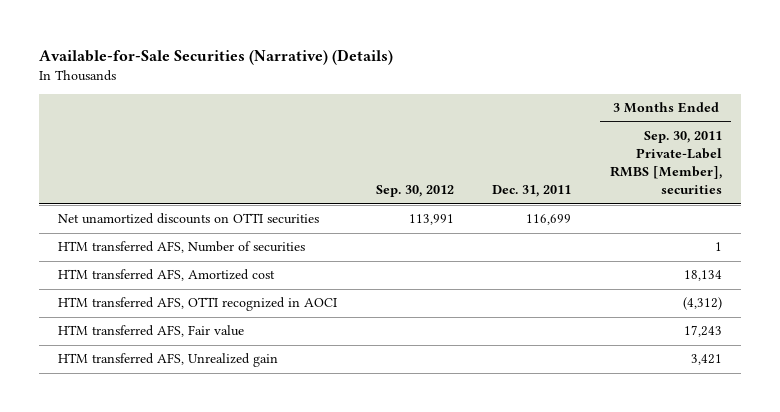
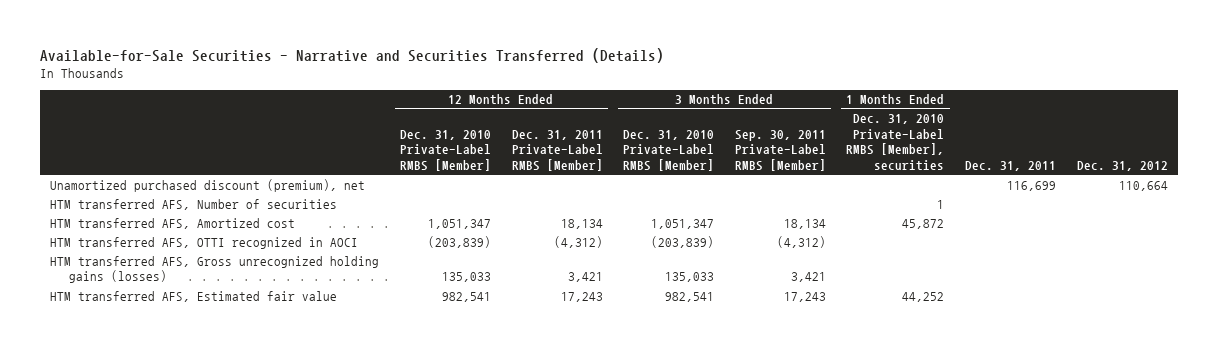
- Available-for-Sale Securities (Narrative) (Details)
+ Available-for-Sale Securities - Narrative and Securities Transferred (Details)
- | Sep. 30, 2012 | Dec. 31, 2011 | 3 Months Ended Sep. 30, 2011 Private-Label RMBS [Member], securities
+ | 12 Months Ended Dec. 31, 2010 Private-Label RMBS [Member] | 12 Months Ended Dec. 31, 2011 Private-Label RMBS [Member] | 3 Months Ended Dec. 31, 2010 Private-Label RMBS [Member] | 3 Months Ended Sep. 30, 2011 Private-Label RMBS [Member] | 1 Months Ended Dec. 31, 2010 Private-Label RMBS [Member], securities | Dec. 31, 2011 | Dec. 31, 2012
- Net unamortized discounts on OTTI securities | 113,991 | 116,699 |
+ Unamortized purchased discount (premium), net | | | | | | 116,699 | 110,664
- HTM transferred AFS, Fair value | | | 17,243
- HTM transferred AFS, Unrealized gain | | | 3,421
+ HTM transferred AFS, Gross unrecognized holding gains (losses) | 135,033 | 3,421 | 135,033 | 3,421 | | |
+ HTM transferred AFS, Estimated fair value | 982,541 | 17,243 | 982,541 | 17,243 | 44,252 | |

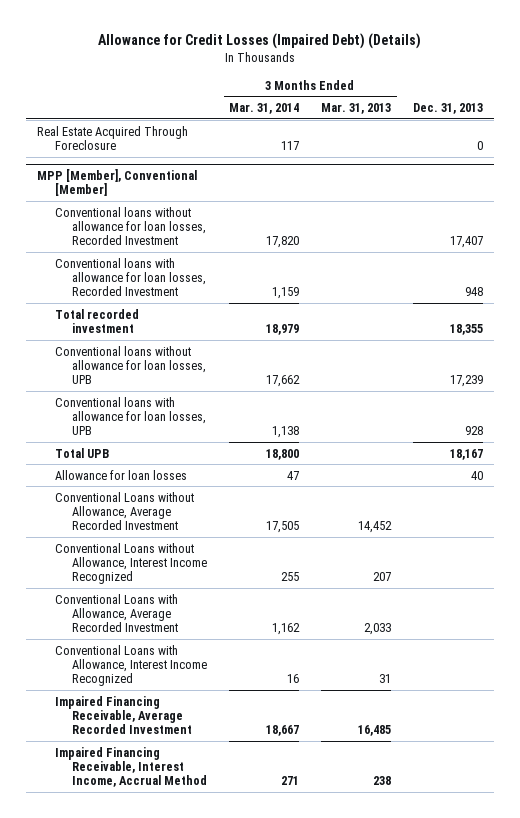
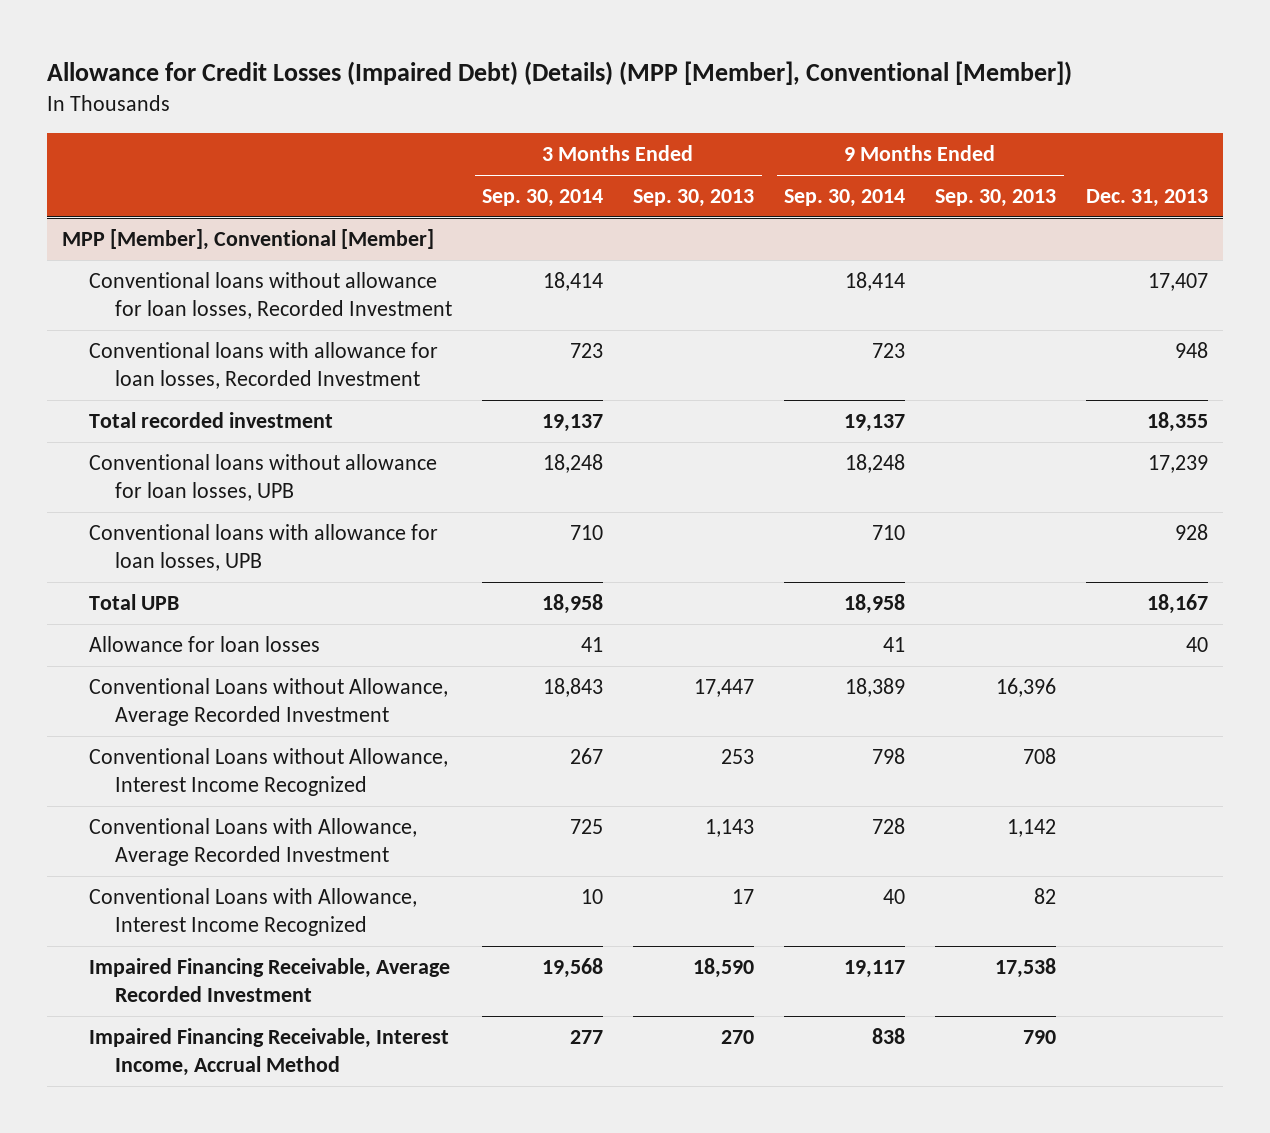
- Allowance for Credit Losses (Impaired Debt) (Details)
+ Allowance for Credit Losses (Impaired Debt) (Details) (MPP [Member], Conventional [Member])
- | 3 Months Ended Mar. 31, 2014 | 3 Months Ended Mar. 31, 2013 | Dec. 31, 2013
+ | 3 Months Ended Sep. 30, 2014 | 3 Months Ended Sep. 30, 2013 | 9 Months Ended Sep. 30, 2014 | 9 Months Ended Sep. 30, 2013 | Dec. 31, 2013
- Real Estate Acquired Through Foreclosure | 117 | | 0

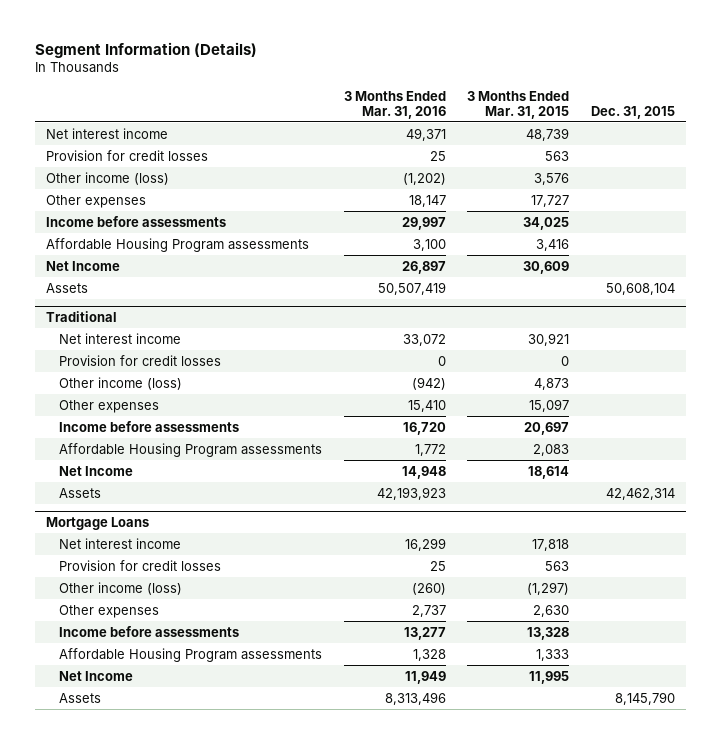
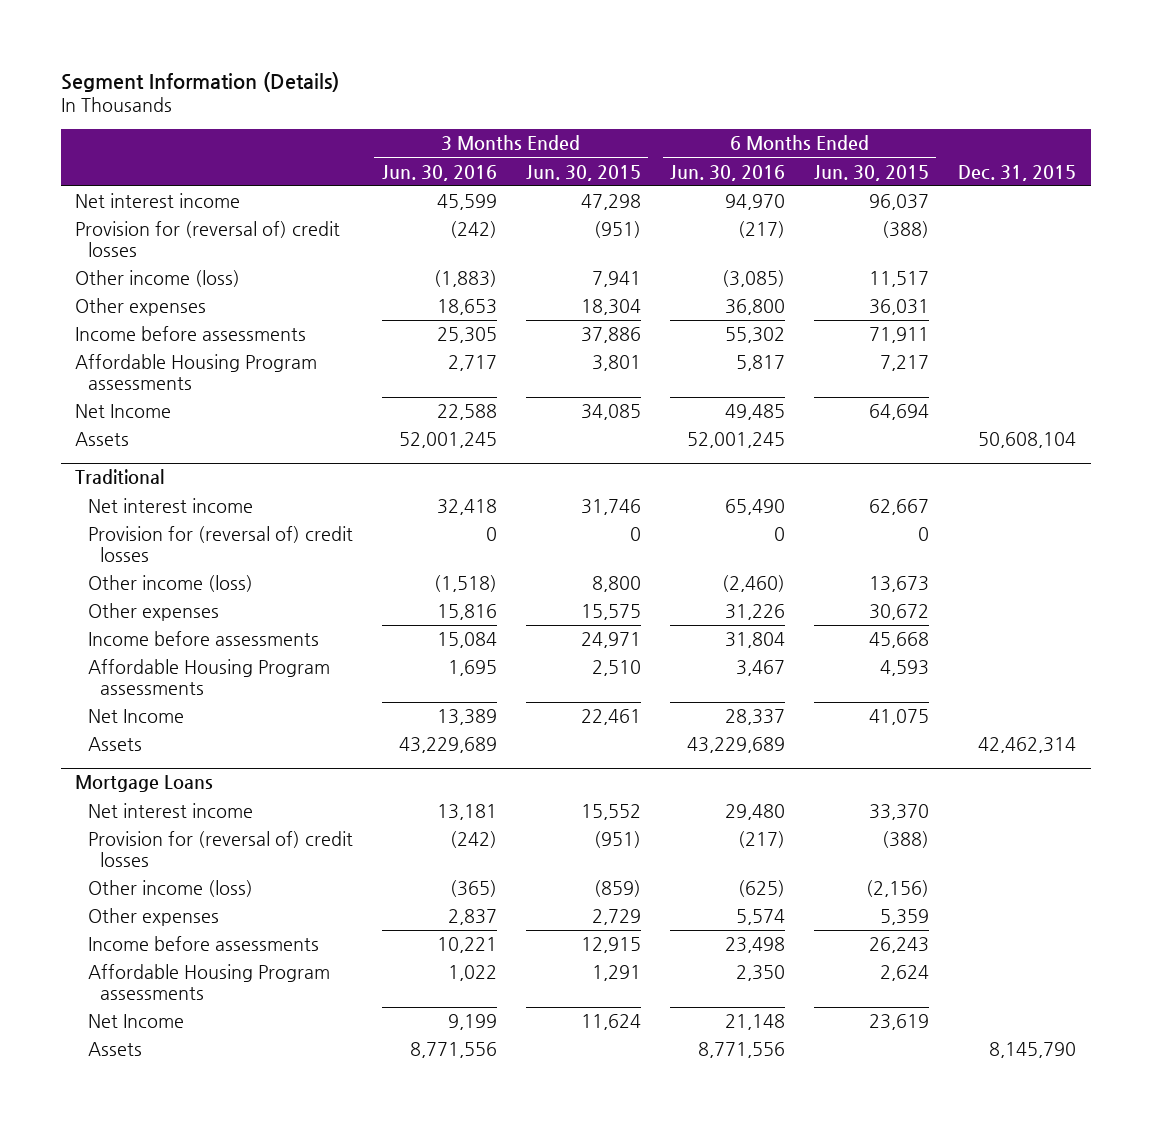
- | 3 Months Ended Mar. 31, 2016 | 3 Months Ended Mar. 31, 2015 | Dec. 31, 2015
+ | 3 Months Ended Jun. 30, 2016 | 3 Months Ended Jun. 30, 2015 | 6 Months Ended Jun. 30, 2016 | 6 Months Ended Jun. 30, 2015 | Dec. 31, 2015
- Provision for credit losses | 25 | 563 |
+ Provision for (reversal of) credit losses | (242) | (951) | (217) | (388) |
@ Traditional
- Provision for credit losses | 0 | 0 |
+ Provision for (reversal of) credit losses | 0 | 0 | 0 | 0 |
@ Mortgage Loans
- Provision for credit losses | 25 | 563 |
+ Provision for (reversal of) credit losses | (242) | (951) | (217) | (388) |

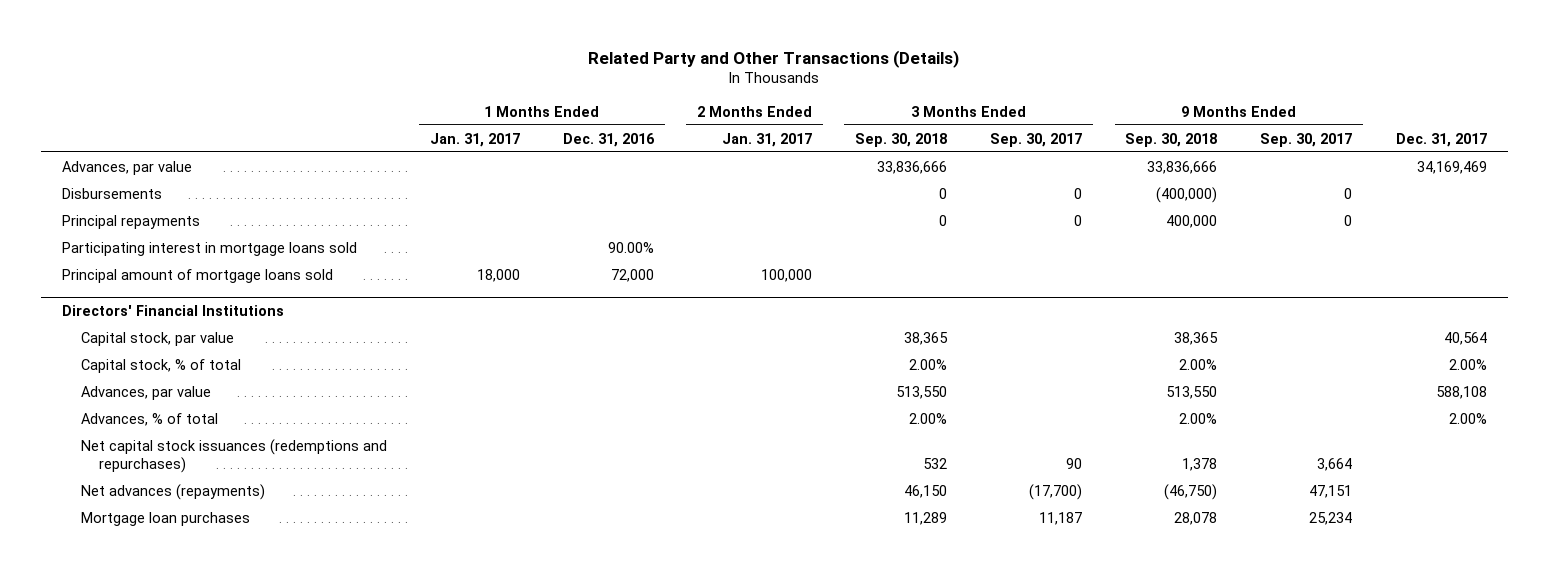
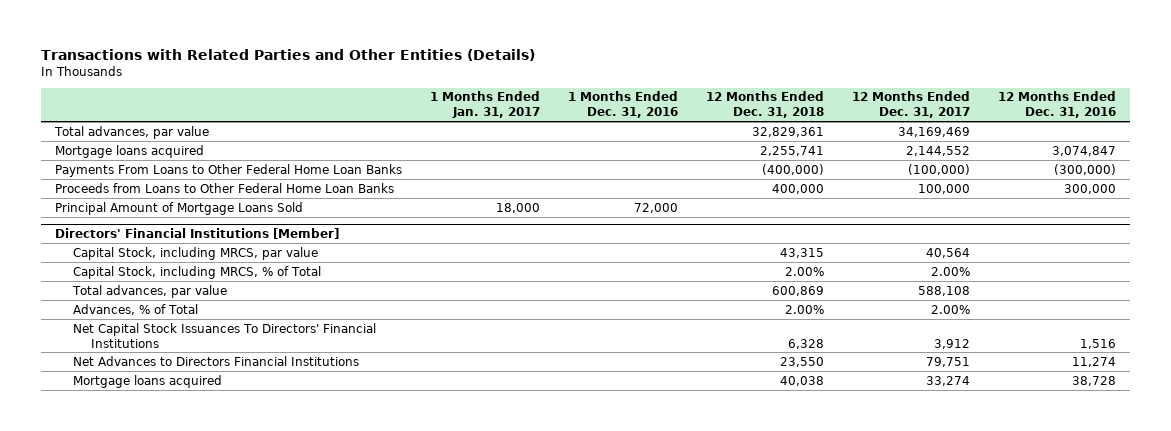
- Related Party and Other Transactions (Details)
+ Transactions with Related Parties and Other Entities (Details)
- | 1 Months Ended Jan. 31, 2017 | 1 Months Ended Dec. 31, 2016 | 2 Months Ended Jan. 31, 2017 | 3 Months Ended Sep. 30, 2018 | 3 Months Ended Sep. 30, 2017 | 9 Months Ended Sep. 30, 2018 | 9 Months Ended Sep. 30, 2017 | Dec. 31, 2017
+ | 1 Months Ended Jan. 31, 2017 | 1 Months Ended Dec. 31, 2016 | 12 Months Ended Dec. 31, 2018 | 12 Months Ended Dec. 31, 2017 | 12 Months Ended Dec. 31, 2016
- Advances, par value | | | | 33,836,666 | | 33,836,666 | | 34,169,469
- Disbursements | | | | 0 | 0 | (400,000) | 0 |
- Principal repayments | | | | 0 | 0 | 400,000 | 0 |
- Participating interest in mortgage loans sold | | 90.00% | | | | | |
- Principal amount of mortgage loans sold | 18,000 | 72,000 | 100,000 | | | | |
- Directors' Financial Institutions
- Capital stock, par value | | | | 38,365 | | 38,365 | | 40,564
- Capital stock, % of total | | | | 2.00% | | 2.00% | | 2.00%
- Advances, par value | | | | 513,550 | | 513,550 | | 588,108
- Advances, % of total | | | | 2.00% | | 2.00% | | 2.00%
- Net capital stock issuances (redemptions and repurchases) | | | | 532 | 90 | 1,378 | 3,664 |
- Net advances (repayments) | | | | 46,150 | (17,700) | (46,750) | 47,151 |
- Mortgage loan purchases | | | | 11,289 | 11,187 | 28,078 | 25,234 |
+ Total advances, par value | | | 32,829,361 | 34,169,469 |
+ Mortgage loans acquired | | | 2,255,741 | 2,144,552 | 3,074,847
+ Payments From Loans to Other Federal Home Loan Banks | | | (400,000) | (100,000) | (300,000)
+ Proceeds from Loans to Other Federal Home Loan Banks | | | 400,000 | 100,000 | 300,000
+ Principal Amount of Mortgage Loans Sold | 18,000 | 72,000 | | |
+ Directors' Financial Institutions [Member]
+ Capital Stock, including MRCS, par value | | | 43,315 | 40,564 |
+ Capital Stock, including MRCS, % of Total | | | 2.00% | 2.00% |
+ Total advances, par value | | | 600,869 | 588,108 |
+ Advances, % of Total | | | 2.00% | 2.00% |
+ Net Capital Stock Issuances To Directors' Financial Institutions | | | 6,328 | 3,912 | 1,516
+ Net Advances to Directors Financial Institutions | | | 23,550 | 79,751 | 11,274
+ Mortgage loans acquired | | | 40,038 | 33,274 | 38,728

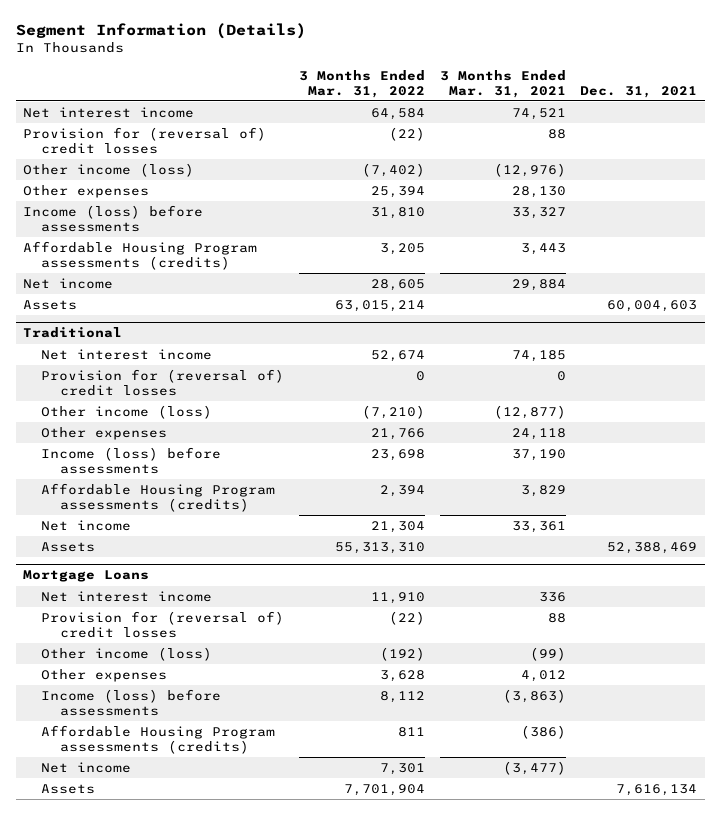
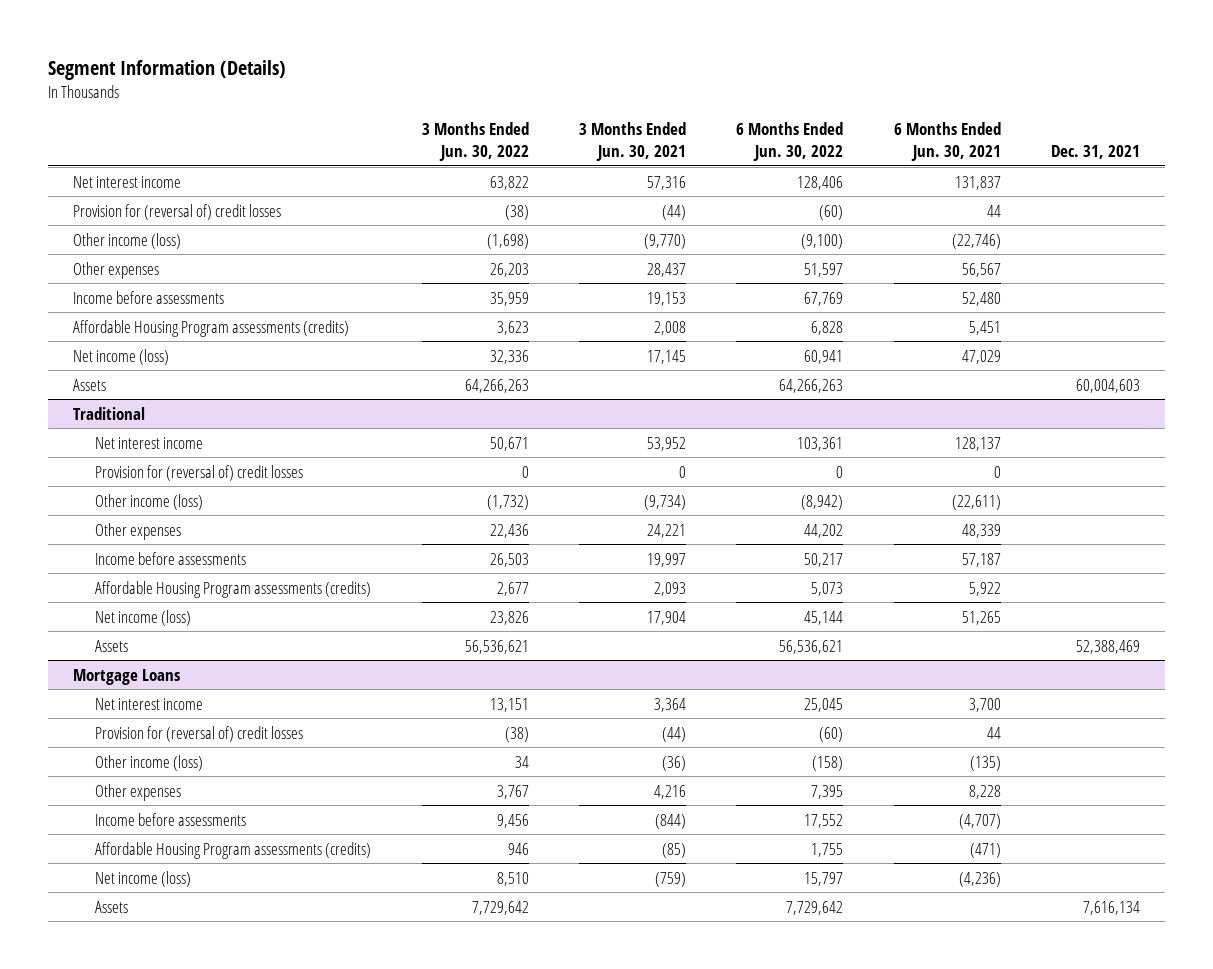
- | 3 Months Ended Mar. 31, 2022 | 3 Months Ended Mar. 31, 2021 | Dec. 31, 2021
+ | 3 Months Ended Jun. 30, 2022 | 3 Months Ended Jun. 30, 2021 | 6 Months Ended Jun. 30, 2022 | 6 Months Ended Jun. 30, 2021 | Dec. 31, 2021
- Income (loss) before assessments | 31,810 | 33,327 |
+ Income before assessments | 35,959 | 19,153 | 67,769 | 52,480 |
- Net income | 28,605 | 29,884 |
+ Net income (loss) | 32,336 | 17,145 | 60,941 | 47,029 |
@ Traditional
- Income (loss) before assessments | 23,698 | 37,190 |
+ Income before assessments | 26,503 | 19,997 | 50,217 | 57,187 |
- Net income | 21,304 | 33,361 |
+ Net income (loss) | 23,826 | 17,904 | 45,144 | 51,265 |
@ Mortgage Loans
- Income (loss) before assessments | 8,112 | (3,863) |
+ Income before assessments | 9,456 | (844) | 17,552 | (4,707) |
- Net income | 7,301 | (3,477) |
+ Net income (loss) | 8,510 | (759) | 15,797 | (4,236) |

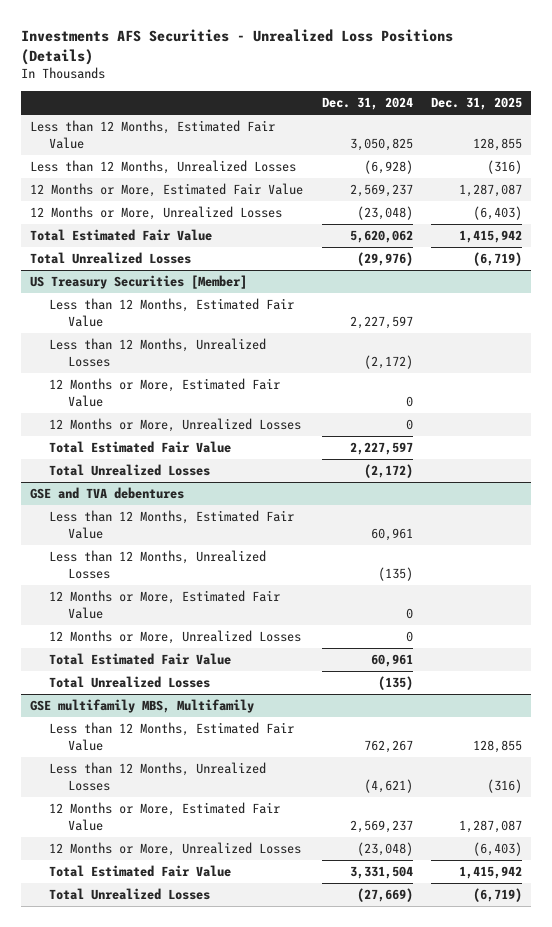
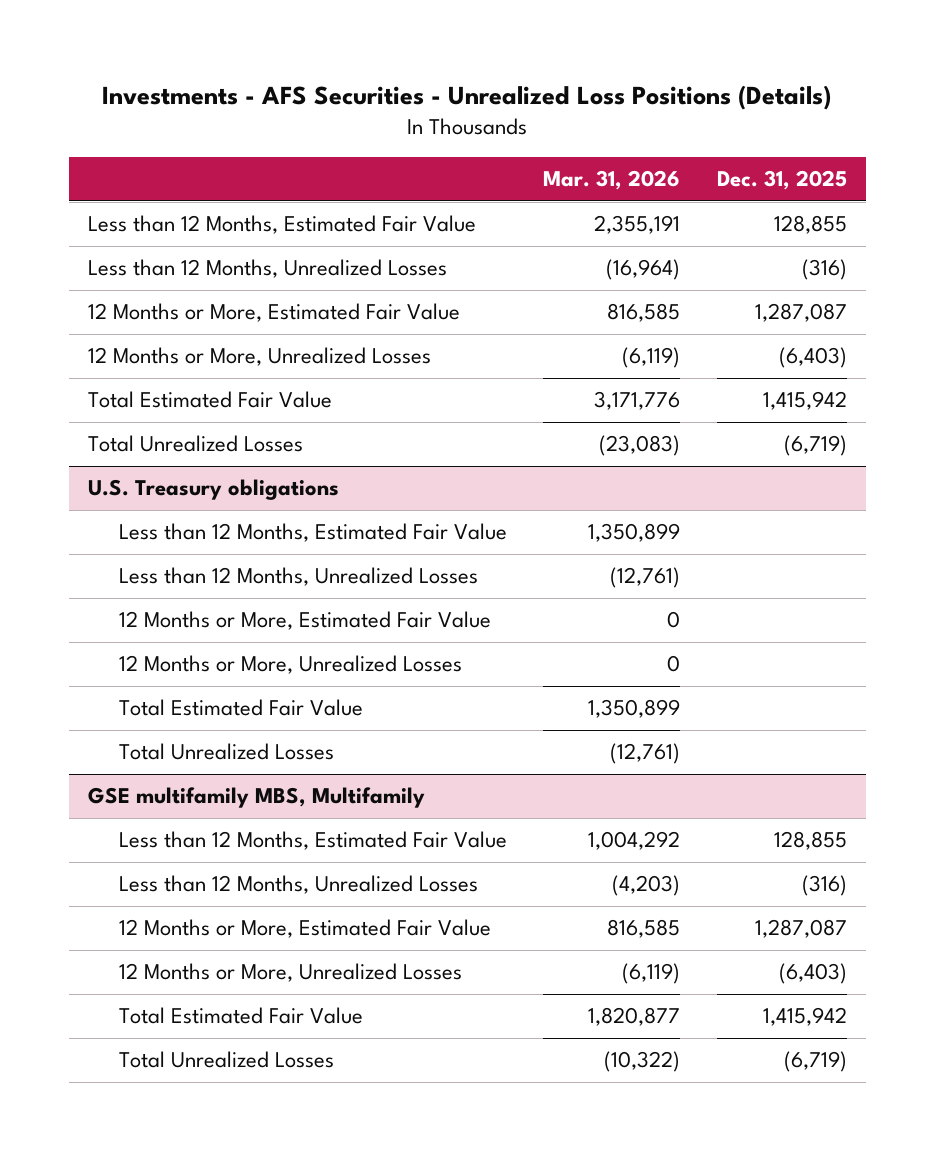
- Investments AFS Securities - Unrealized Loss Positions (Details)
+ Investments - AFS Securities - Unrealized Loss Positions (Details)
- | Dec. 31, 2024 | Dec. 31, 2025
+ | Mar. 31, 2026 | Dec. 31, 2025
- US Treasury Securities [Member]
+ U.S. Treasury obligations
- GSE and TVA debentures
- Less than 12 Months, Estimated Fair Value | 60,961 |
- Less than 12 Months, Unrealized Losses | (135) |
- 12 Months or More, Estimated Fair Value | 0 |
- 12 Months or More, Unrealized Losses | 0 |
- Total Estimated Fair Value | 60,961 |
- Total Unrealized Losses | (135) |

